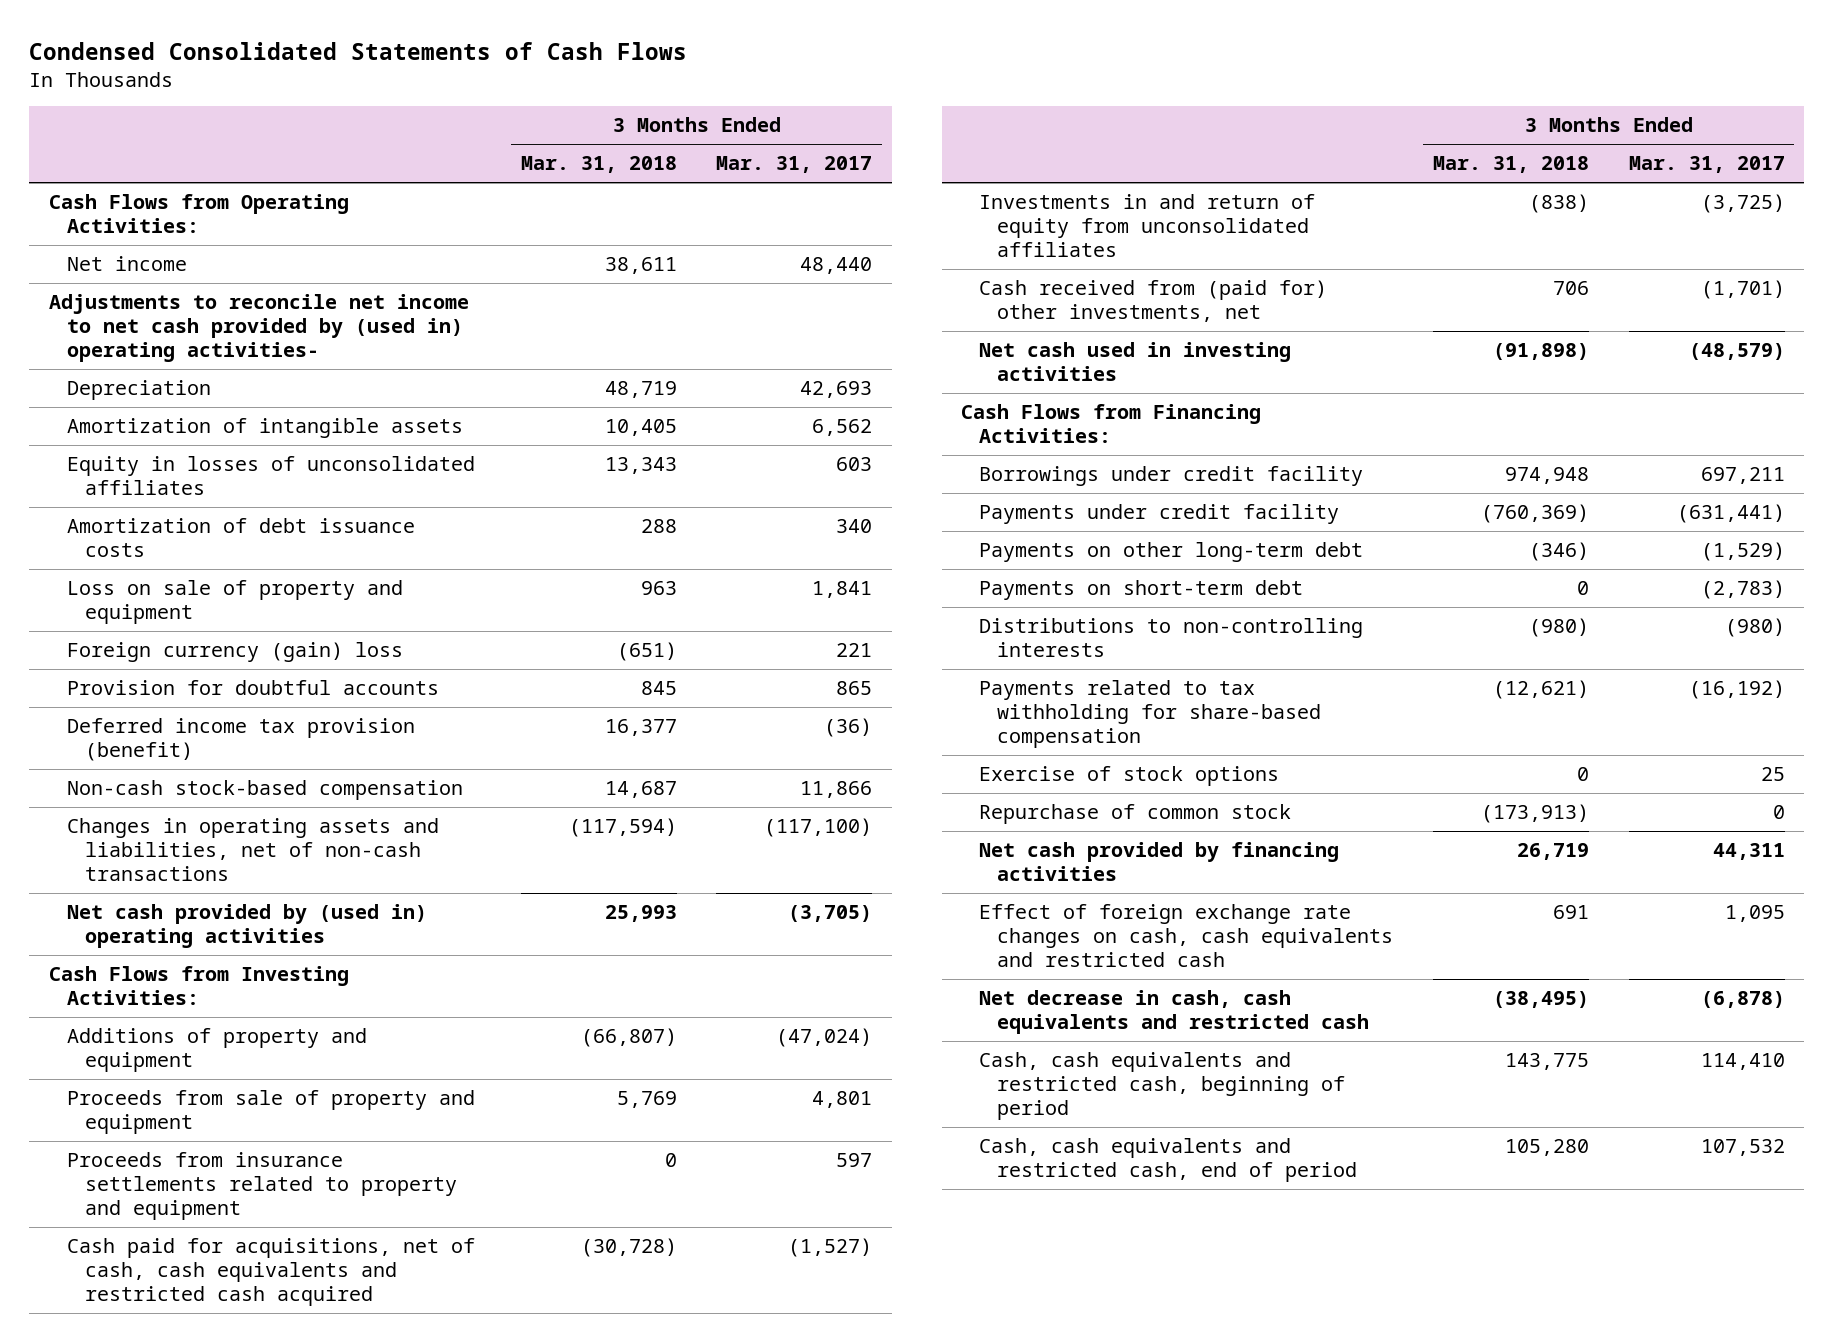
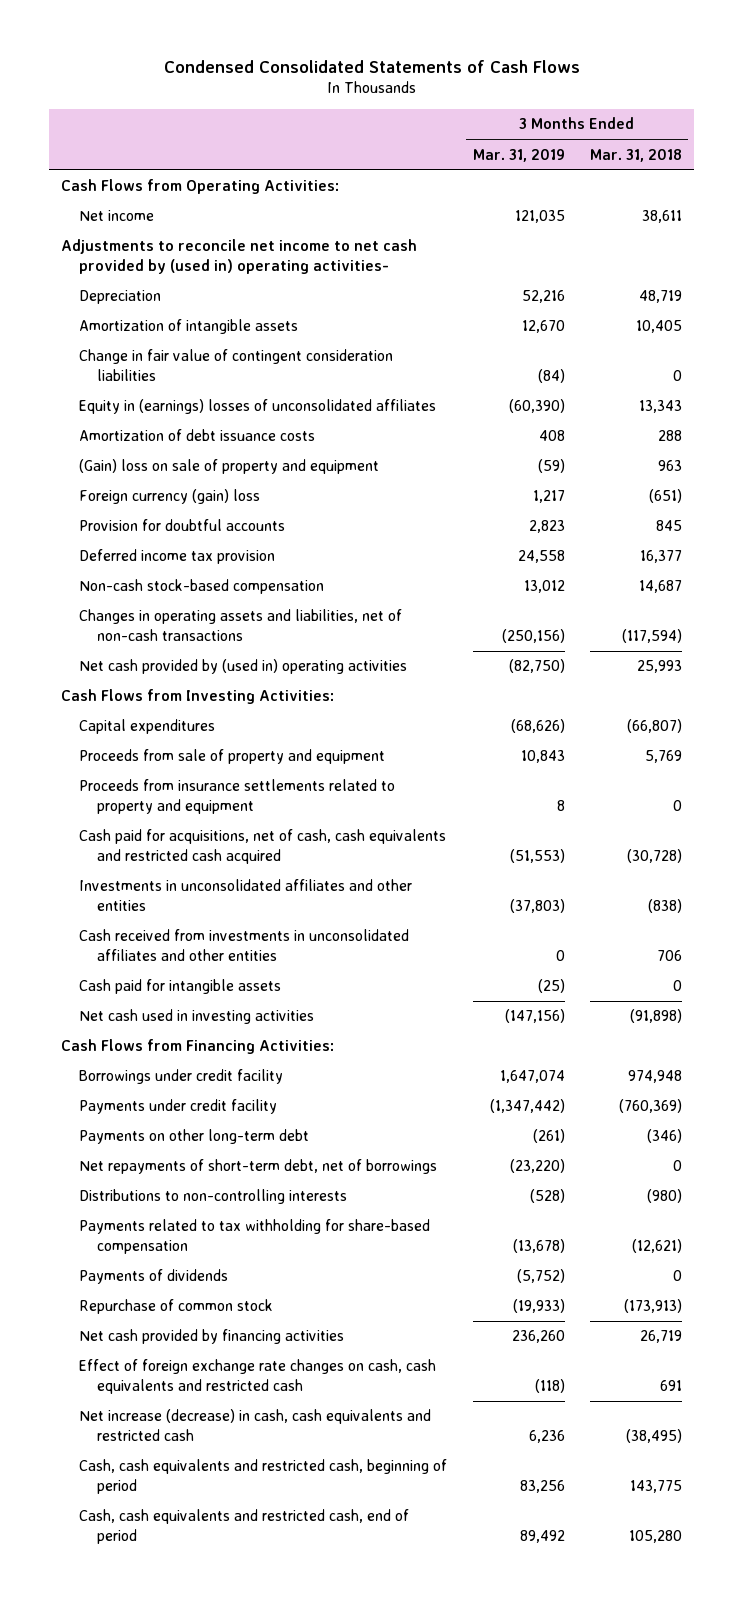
- | 3 Months Ended Mar. 31, 2018 | 3 Months Ended Mar. 31, 2017
+ | 3 Months Ended Mar. 31, 2019 | 3 Months Ended Mar. 31, 2018
- Equity in losses of unconsolidated affiliates | 13,343 | 603
+ Change in fair value of contingent consideration liabilities | (84) | 0
+ Equity in (earnings) losses of unconsolidated affiliates | (60,390) | 13,343
- Loss on sale of property and equipment | 963 | 1,841
+ (Gain) loss on sale of property and equipment | (59) | 963
- Deferred income tax provision (benefit) | 16,377 | (36)
+ Deferred income tax provision | 24,558 | 16,377
- Additions of property and equipment | (66,807) | (47,024)
+ Capital expenditures | (68,626) | (66,807)
- Investments in and return of equity from unconsolidated affiliates | (838) | (3,725)
- Cash received from (paid for) other investments, net | 706 | (1,701)
+ Investments in unconsolidated affiliates and other entities | (37,803) | (838)
+ Cash received from investments in unconsolidated affiliates and other entities | 0 | 706
+ Cash paid for intangible assets | (25) | 0
- Payments on short-term debt | 0 | (2,783)
+ Net repayments of short-term debt, net of borrowings | (23,220) | 0
- Exercise of stock options | 0 | 25
+ Payments of dividends | (5,752) | 0
- Net decrease in cash, cash equivalents and restricted cash | (38,495) | (6,878)
+ Net increase (decrease) in cash, cash equivalents and restricted cash | 6,236 | (38,495)

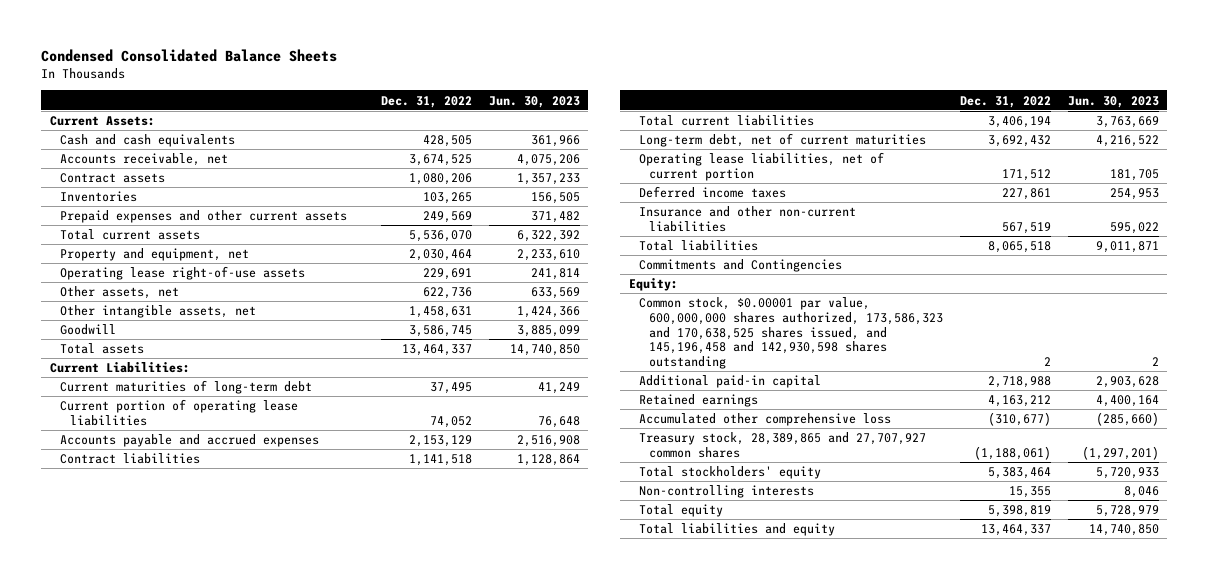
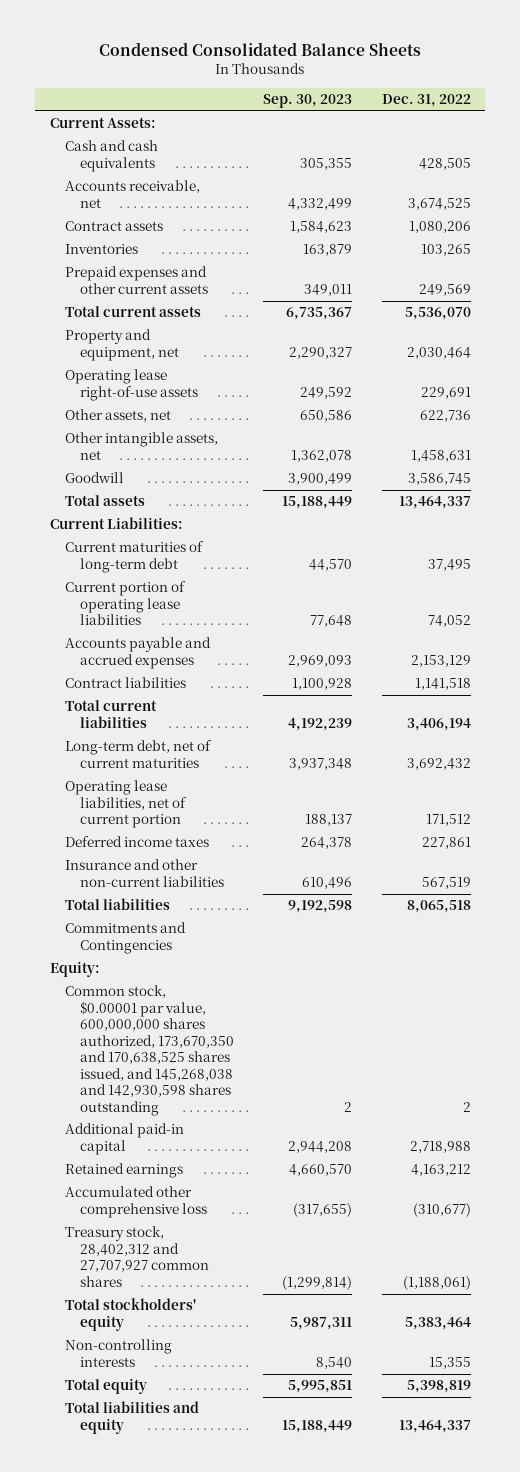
- | Dec. 31, 2022 | Jun. 30, 2023
+ | Sep. 30, 2023 | Dec. 31, 2022
- Common stock, $0.00001 par value, 600,000,000 shares authorized, 173,586,323 and 170,638,525 shares issued, and 145,196,458 and 142,930,598 shares outstanding | 2 | 2
+ Common stock, $0.00001 par value, 600,000,000 shares authorized, 173,670,350 and 170,638,525 shares issued, and 145,268,038 and 142,930,598 shares outstanding | 2 | 2
- Treasury stock, 28,389,865 and 27,707,927 common shares | (1,188,061) | (1,297,201)
+ Treasury stock, 28,402,312 and 27,707,927 common shares | (1,299,814) | (1,188,061)

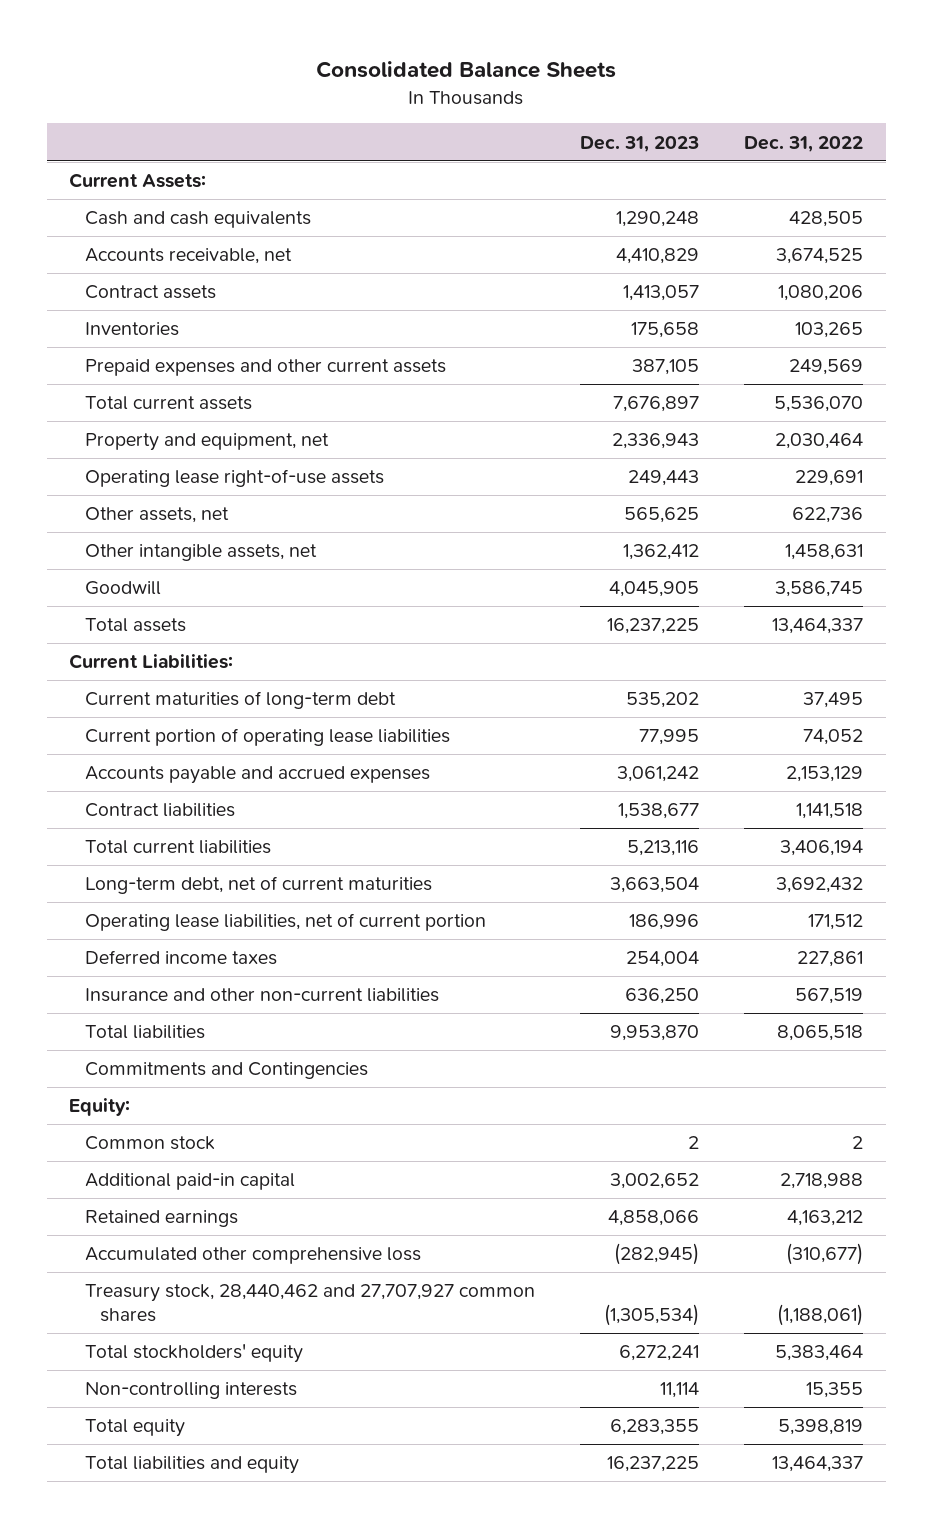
- Condensed Consolidated Balance Sheets
+ Consolidated Balance Sheets
- | Sep. 30, 2023 | Dec. 31, 2022
+ | Dec. 31, 2023 | Dec. 31, 2022
- Common stock, $0.00001 par value, 600,000,000 shares authorized, 173,670,350 and 170,638,525 shares issued, and 145,268,038 and 142,930,598 shares outstanding | 2 | 2
+ Common stock | 2 | 2
- Treasury stock, 28,402,312 and 27,707,927 common shares | (1,299,814) | (1,188,061)
+ Treasury stock, 28,440,462 and 27,707,927 common shares | (1,305,534) | (1,188,061)

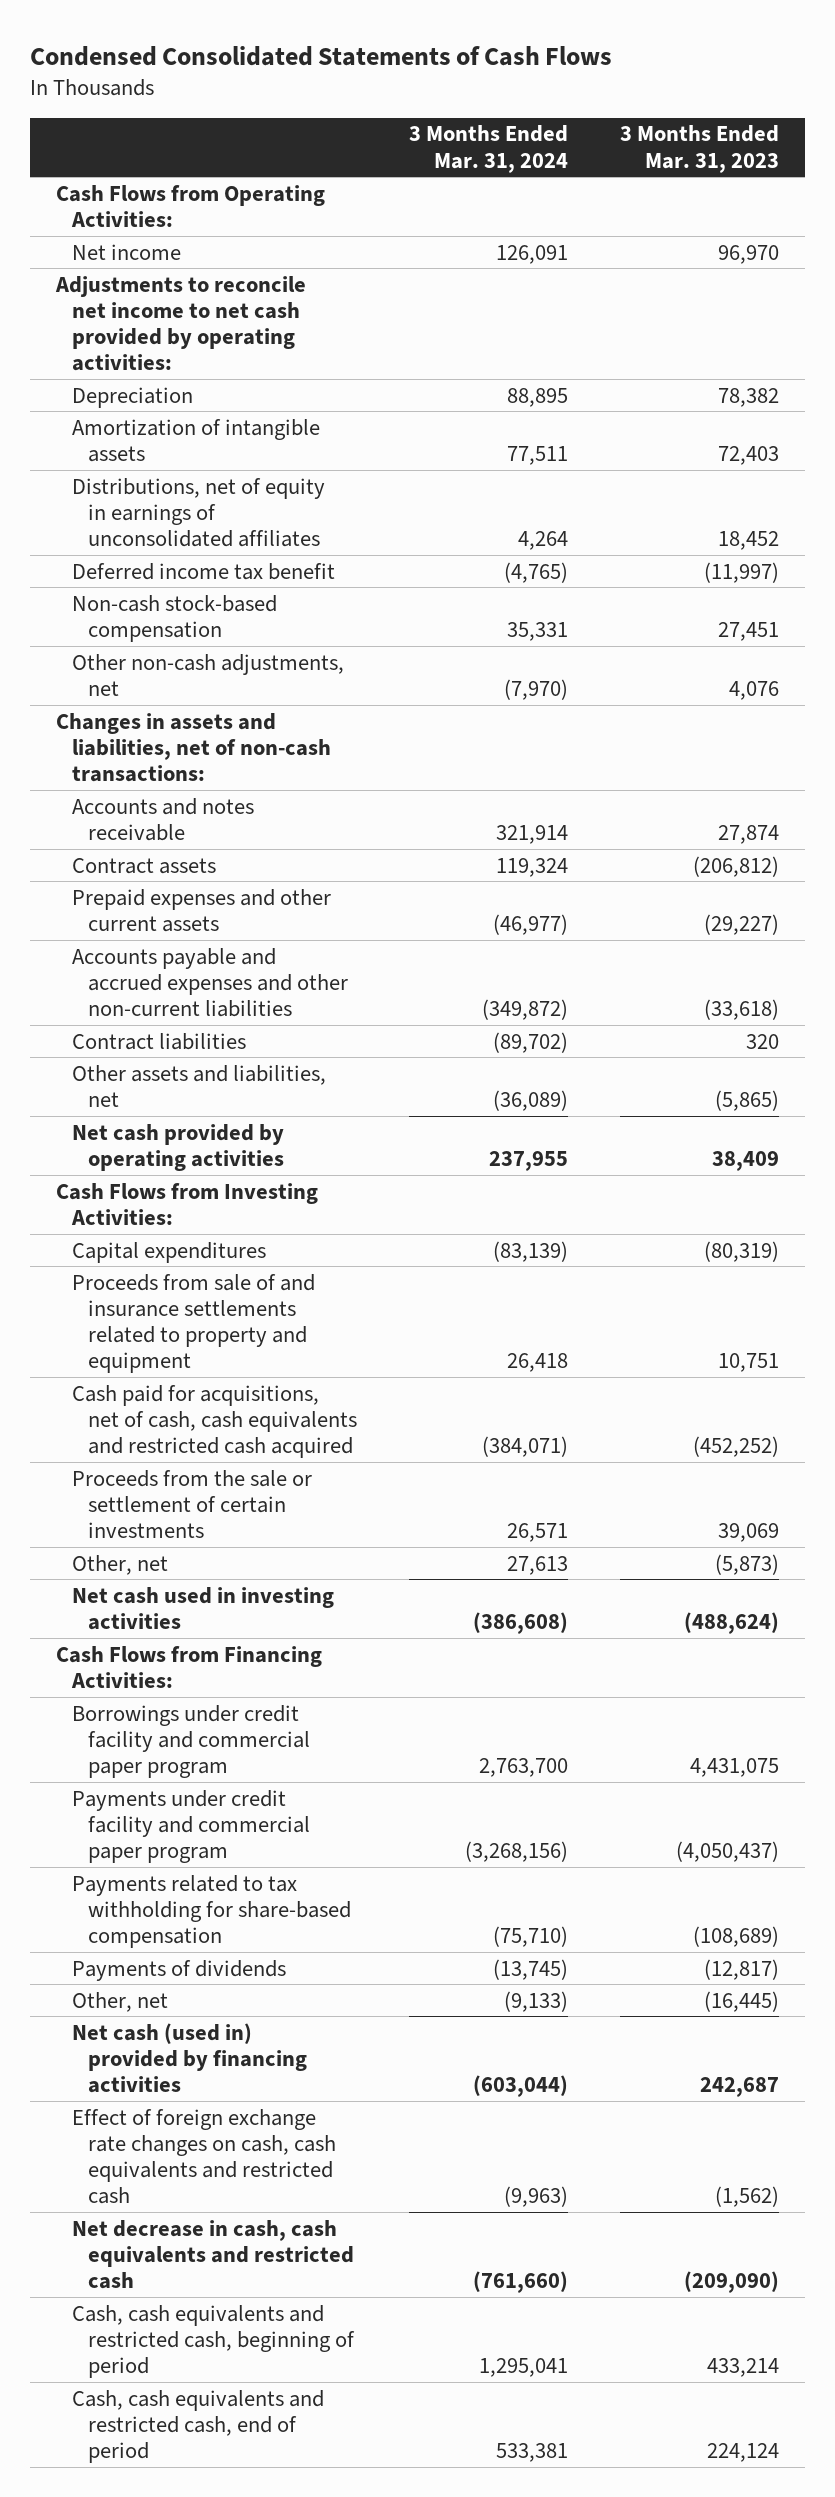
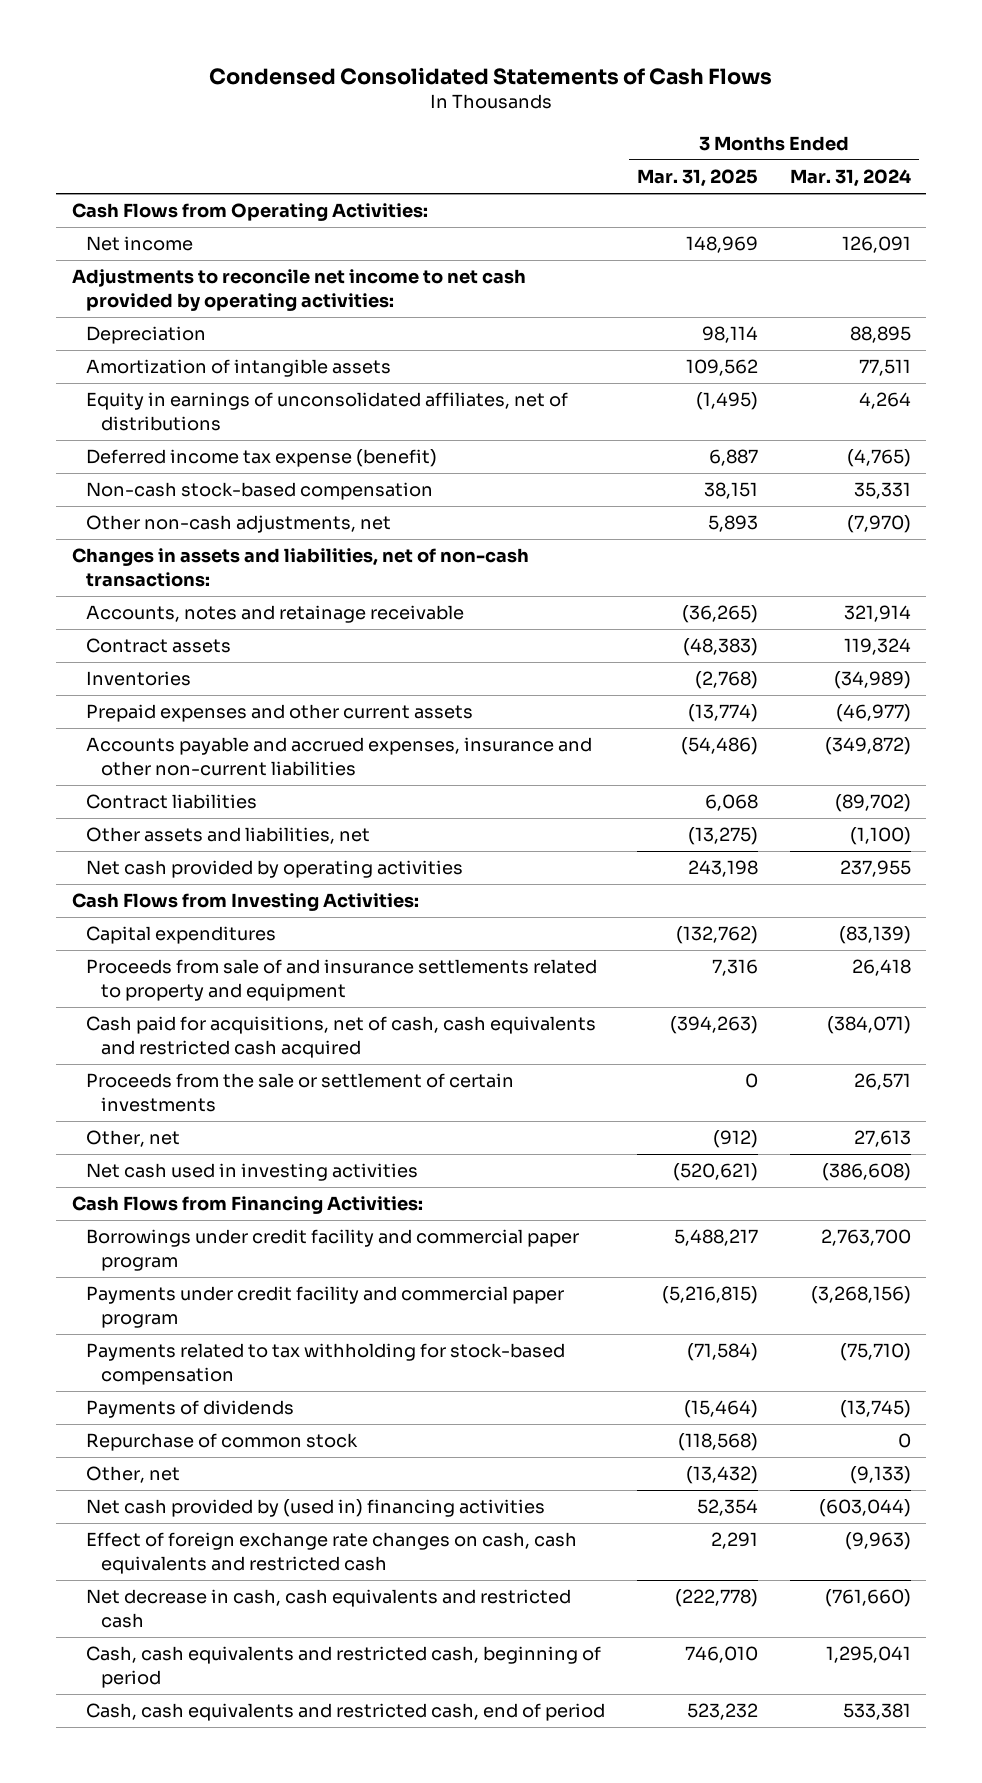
- | 3 Months Ended Mar. 31, 2024 | 3 Months Ended Mar. 31, 2023
+ | 3 Months Ended Mar. 31, 2025 | 3 Months Ended Mar. 31, 2024
- Distributions, net of equity in earnings of unconsolidated affiliates | 4,264 | 18,452
- Deferred income tax benefit | (4,765) | (11,997)
+ Equity in earnings of unconsolidated affiliates, net of distributions | (1,495) | 4,264
+ Deferred income tax expense (benefit) | 6,887 | (4,765)
- Accounts and notes receivable | 321,914 | 27,874
+ Accounts, notes and retainage receivable | (36,265) | 321,914
+ Inventories | (2,768) | (34,989)
- Accounts payable and accrued expenses and other non-current liabilities | (349,872) | (33,618)
+ Accounts payable and accrued expenses, insurance and other non-current liabilities | (54,486) | (349,872)
- Other assets and liabilities, net | (36,089) | (5,865)
+ Other assets and liabilities, net | (13,275) | (1,100)
- Payments related to tax withholding for share-based compensation | (75,710) | (108,689)
+ Payments related to tax withholding for stock-based compensation | (71,584) | (75,710)
+ Repurchase of common stock | (118,568) | 0
- Net cash (used in) provided by financing activities | (603,044) | 242,687
+ Net cash provided by (used in) financing activities | 52,354 | (603,044)

